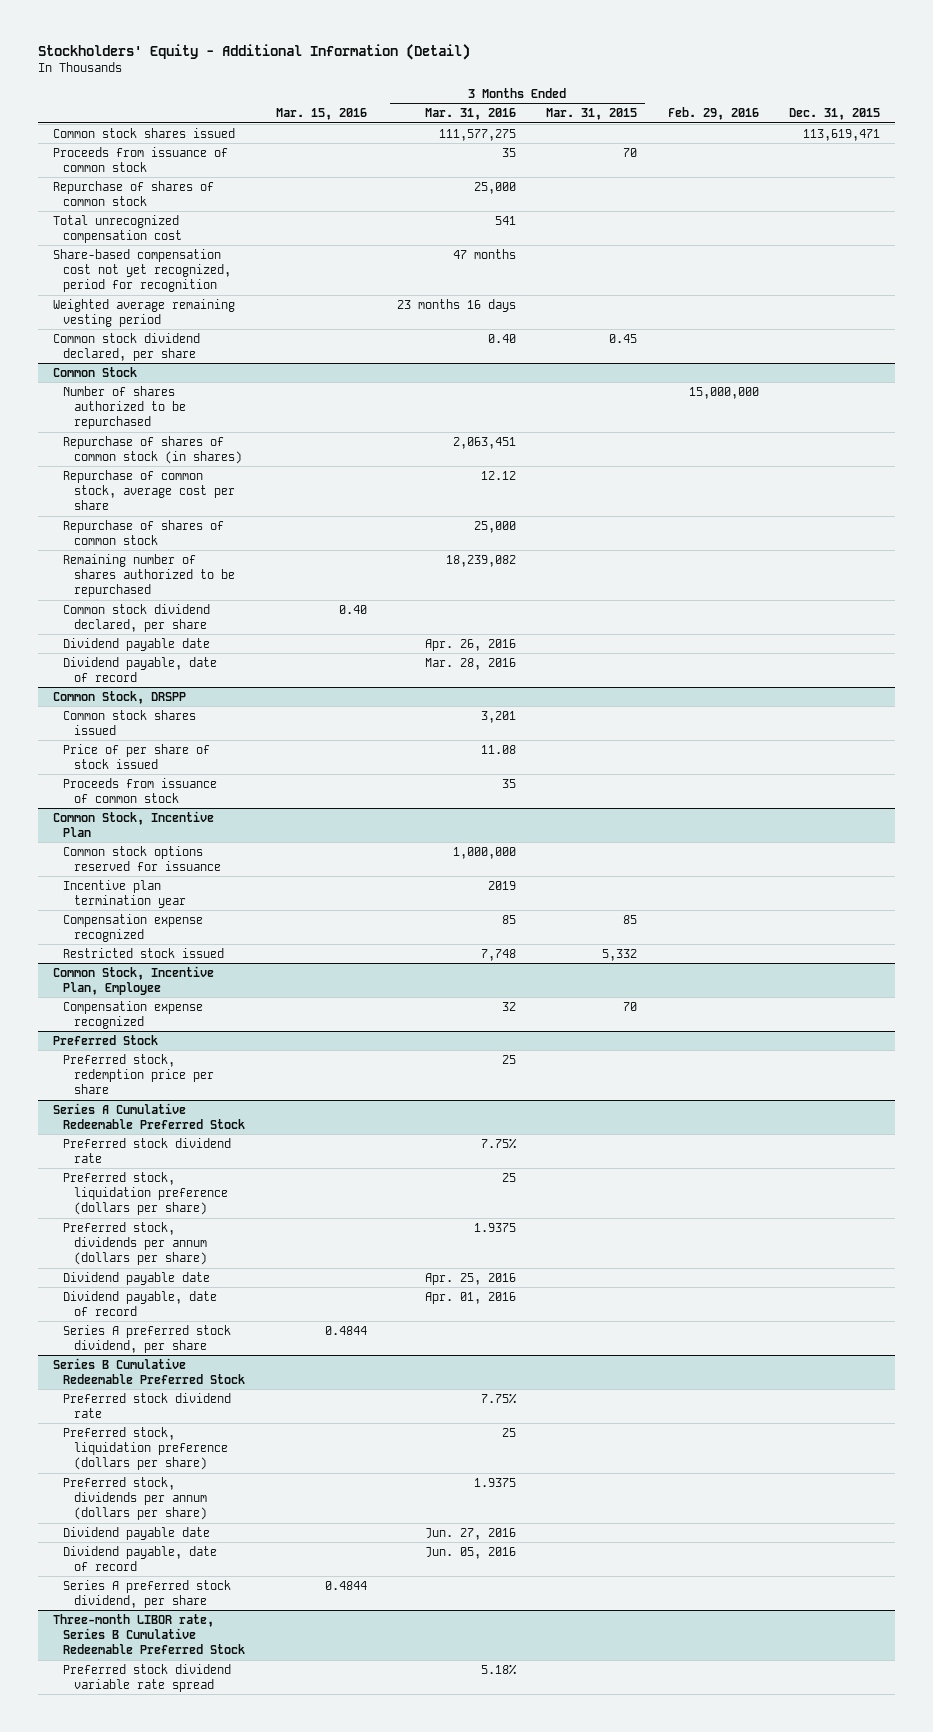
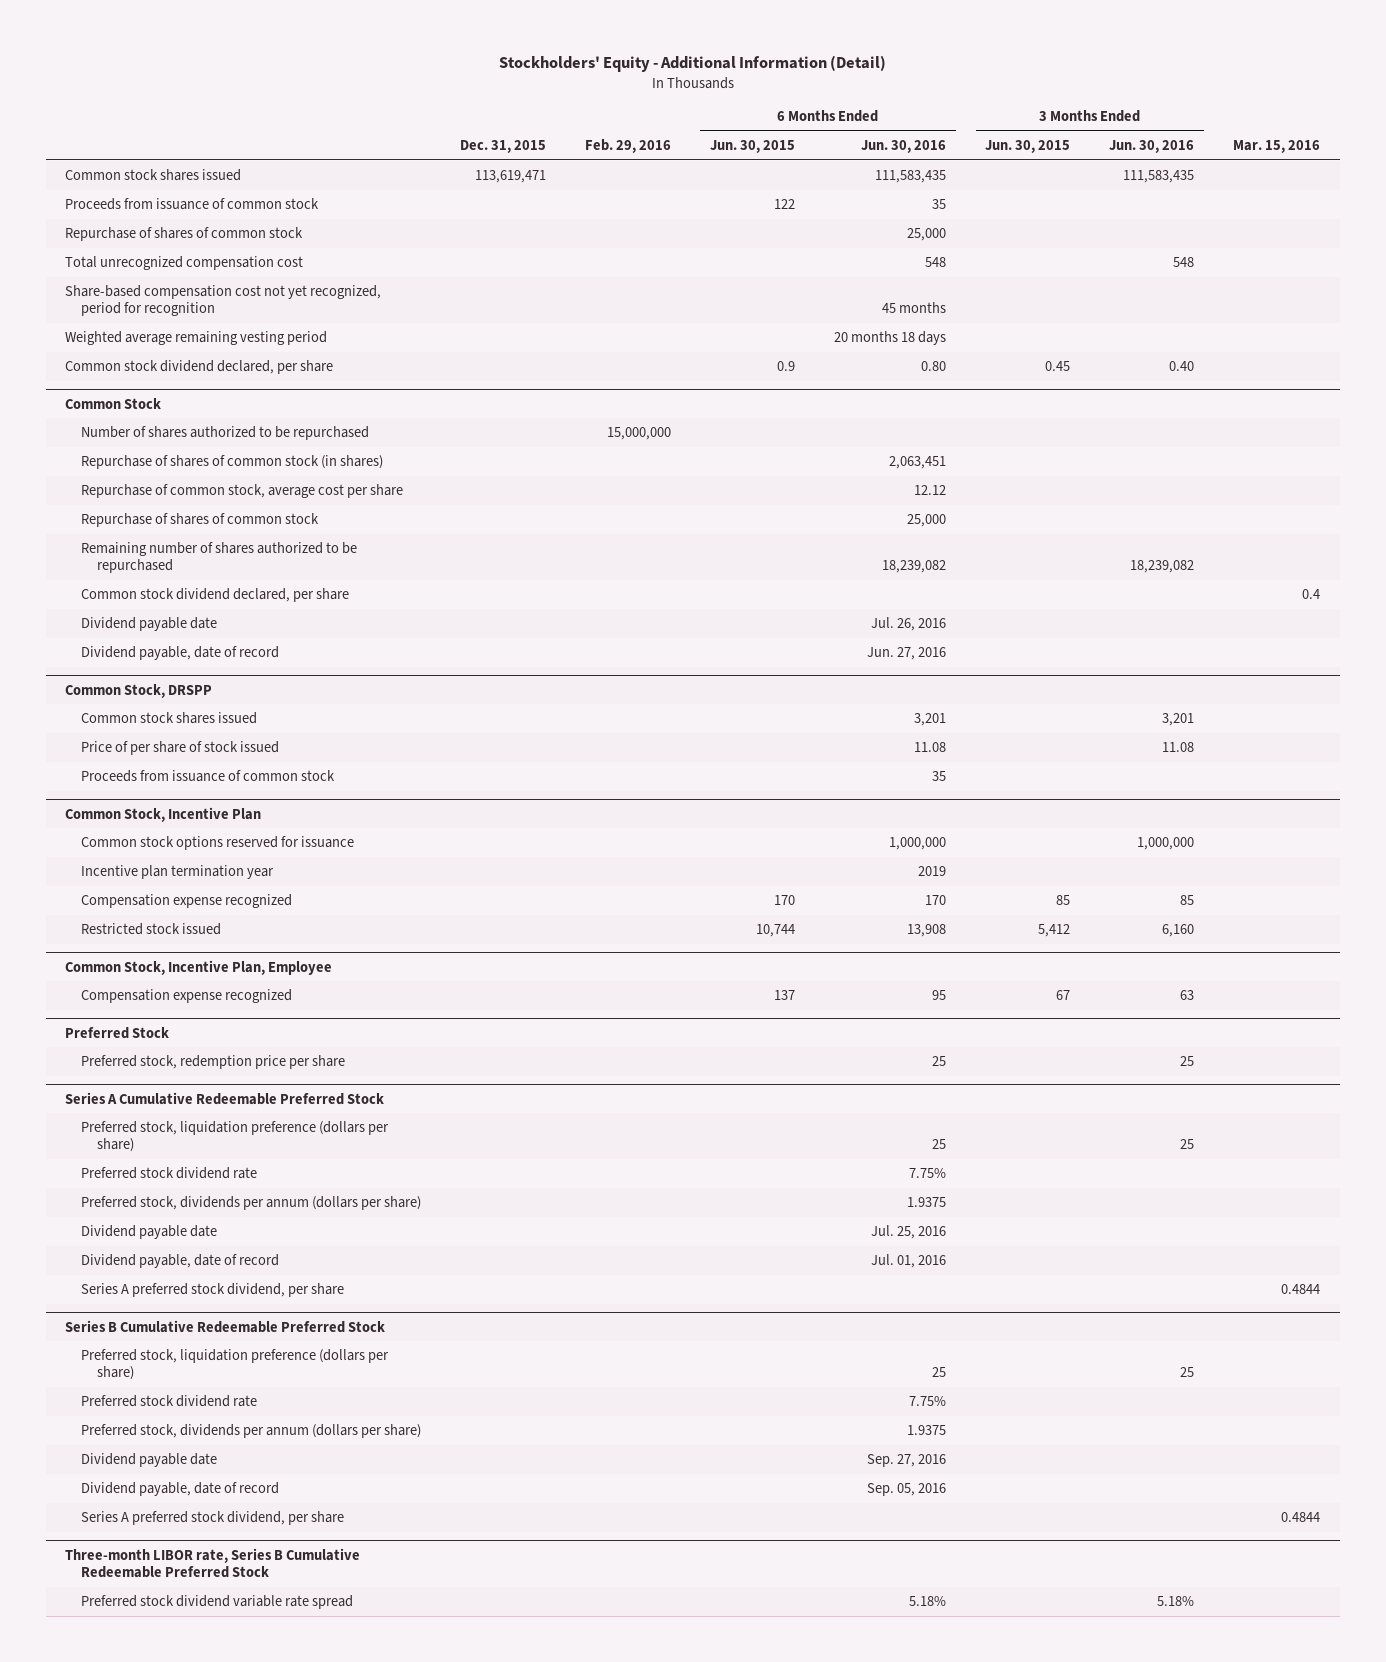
- | Mar. 15, 2016 | 3 Months Ended Mar. 31, 2016 | 3 Months Ended Mar. 31, 2015 | Feb. 29, 2016 | Dec. 31, 2015
+ | Dec. 31, 2015 | Feb. 29, 2016 | 6 Months Ended Jun. 30, 2015 | 6 Months Ended Jun. 30, 2016 | 3 Months Ended Jun. 30, 2015 | 3 Months Ended Jun. 30, 2016 | Mar. 15, 2016
@ Common Stock
- Common stock dividend declared, per share | 0.40 | | | |
+ Common stock dividend declared, per share | | | | | | | 0.4
@ Series A Cumulative Redeemable Preferred Stock
moved down: Preferred stock dividend rate | | | | 7.75% | | |
@ Series B Cumulative Redeemable Preferred Stock
moved down: Preferred stock dividend rate | | | | 7.75% | | |

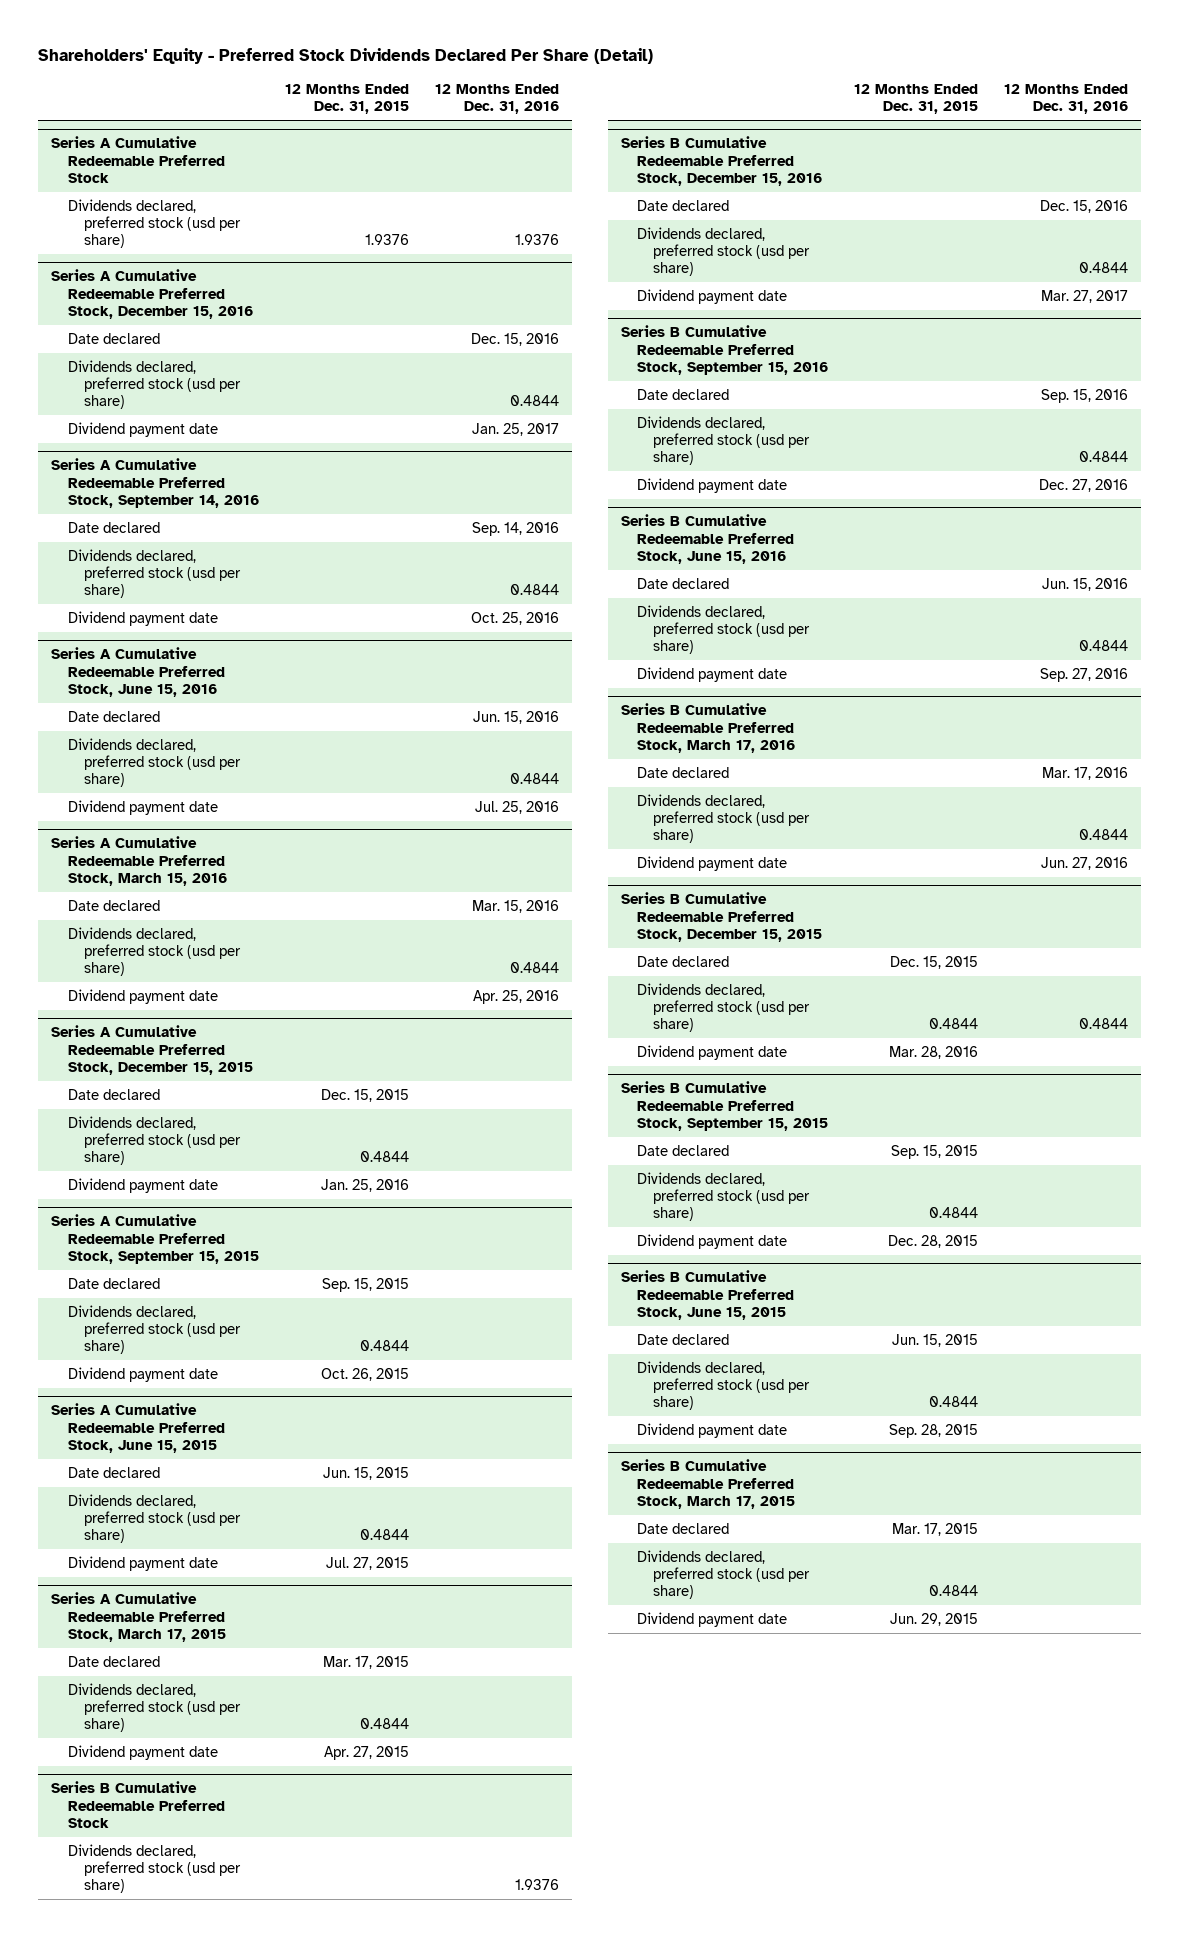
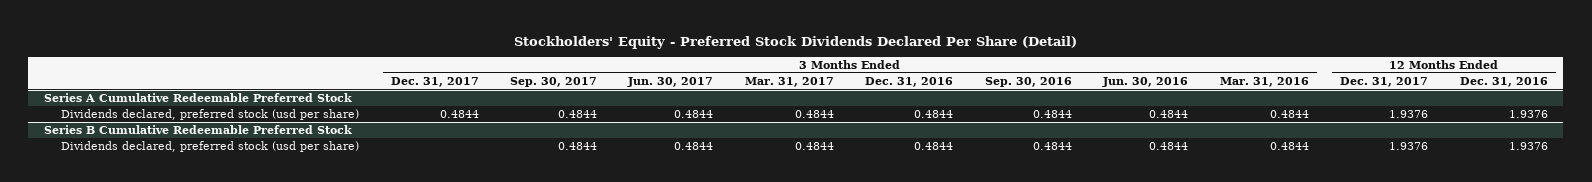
- Shareholders' Equity - Preferred Stock Dividends Declared Per Share (Detail)
+ Stockholders' Equity - Preferred Stock Dividends Declared Per Share (Detail)
- | 12 Months Ended Dec. 31, 2015 | 12 Months Ended Dec. 31, 2016
+ | 3 Months Ended Dec. 31, 2017 | 3 Months Ended Sep. 30, 2017 | 3 Months Ended Jun. 30, 2017 | 3 Months Ended Mar. 31, 2017 | 3 Months Ended Dec. 31, 2016 | 3 Months Ended Sep. 30, 2016 | 3 Months Ended Jun. 30, 2016 | 3 Months Ended Mar. 31, 2016 | 12 Months Ended Dec. 31, 2017 | 12 Months Ended Dec. 31, 2016
- Series A Cumulative Redeemable Preferred Stock, December 15, 2016
- Date declared | | Dec. 15, 2016
- Dividends declared, preferred stock (usd per share) | | 0.4844
- Dividend payment date | | Jan. 25, 2017
- Series A Cumulative Redeemable Preferred Stock, September 14, 2016
- Date declared | | Sep. 14, 2016
- Dividends declared, preferred stock (usd per share) | | 0.4844
- Dividend payment date | | Oct. 25, 2016
- Series A Cumulative Redeemable Preferred Stock, June 15, 2016
- Date declared | | Jun. 15, 2016
- Dividends declared, preferred stock (usd per share) | | 0.4844
- Dividend payment date | | Jul. 25, 2016
- Series A Cumulative Redeemable Preferred Stock, March 15, 2016
- Date declared | | Mar. 15, 2016
- Dividends declared, preferred stock (usd per share) | | 0.4844
- Dividend payment date | | Apr. 25, 2016
- Series A Cumulative Redeemable Preferred Stock, December 15, 2015
- Date declared | Dec. 15, 2015 |
- Dividends declared, preferred stock (usd per share) | 0.4844 |
- Dividend payment date | Jan. 25, 2016 |
- Series A Cumulative Redeemable Preferred Stock, September 15, 2015
- Date declared | Sep. 15, 2015 |
- Dividends declared, preferred stock (usd per share) | 0.4844 |
- Dividend payment date | Oct. 26, 2015 |
- Series A Cumulative Redeemable Preferred Stock, June 15, 2015
- Date declared | Jun. 15, 2015 |
- Dividends declared, preferred stock (usd per share) | 0.4844 |
- Dividend payment date | Jul. 27, 2015 |
- Series A Cumulative Redeemable Preferred Stock, March 17, 2015
- Date declared | Mar. 17, 2015 |
- Dividends declared, preferred stock (usd per share) | 0.4844 |
- Dividend payment date | Apr. 27, 2015 |
- Series B Cumulative Redeemable Preferred Stock, December 15, 2016
- Date declared | | Dec. 15, 2016
- Dividends declared, preferred stock (usd per share) | | 0.4844
- Dividend payment date | | Mar. 27, 2017
- Series B Cumulative Redeemable Preferred Stock, September 15, 2016
- Date declared | | Sep. 15, 2016
- Dividends declared, preferred stock (usd per share) | | 0.4844
- Dividend payment date | | Dec. 27, 2016
- Series B Cumulative Redeemable Preferred Stock, June 15, 2016
- Date declared | | Jun. 15, 2016
- Dividends declared, preferred stock (usd per share) | | 0.4844
- Dividend payment date | | Sep. 27, 2016
- Series B Cumulative Redeemable Preferred Stock, March 17, 2016
- Date declared | | Mar. 17, 2016
- Dividends declared, preferred stock (usd per share) | | 0.4844
- Dividend payment date | | Jun. 27, 2016
- Series B Cumulative Redeemable Preferred Stock, December 15, 2015
- Date declared | Dec. 15, 2015 |
- Dividends declared, preferred stock (usd per share) | 0.4844 | 0.4844
- Dividend payment date | Mar. 28, 2016 |
- Series B Cumulative Redeemable Preferred Stock, September 15, 2015
- Date declared | Sep. 15, 2015 |
- Dividends declared, preferred stock (usd per share) | 0.4844 |
- Dividend payment date | Dec. 28, 2015 |
- Series B Cumulative Redeemable Preferred Stock, June 15, 2015
- Date declared | Jun. 15, 2015 |
- Dividends declared, preferred stock (usd per share) | 0.4844 |
- Dividend payment date | Sep. 28, 2015 |
- Series B Cumulative Redeemable Preferred Stock, March 17, 2015
- Date declared | Mar. 17, 2015 |
- Dividends declared, preferred stock (usd per share) | 0.4844 |
- Dividend payment date | Jun. 29, 2015 |

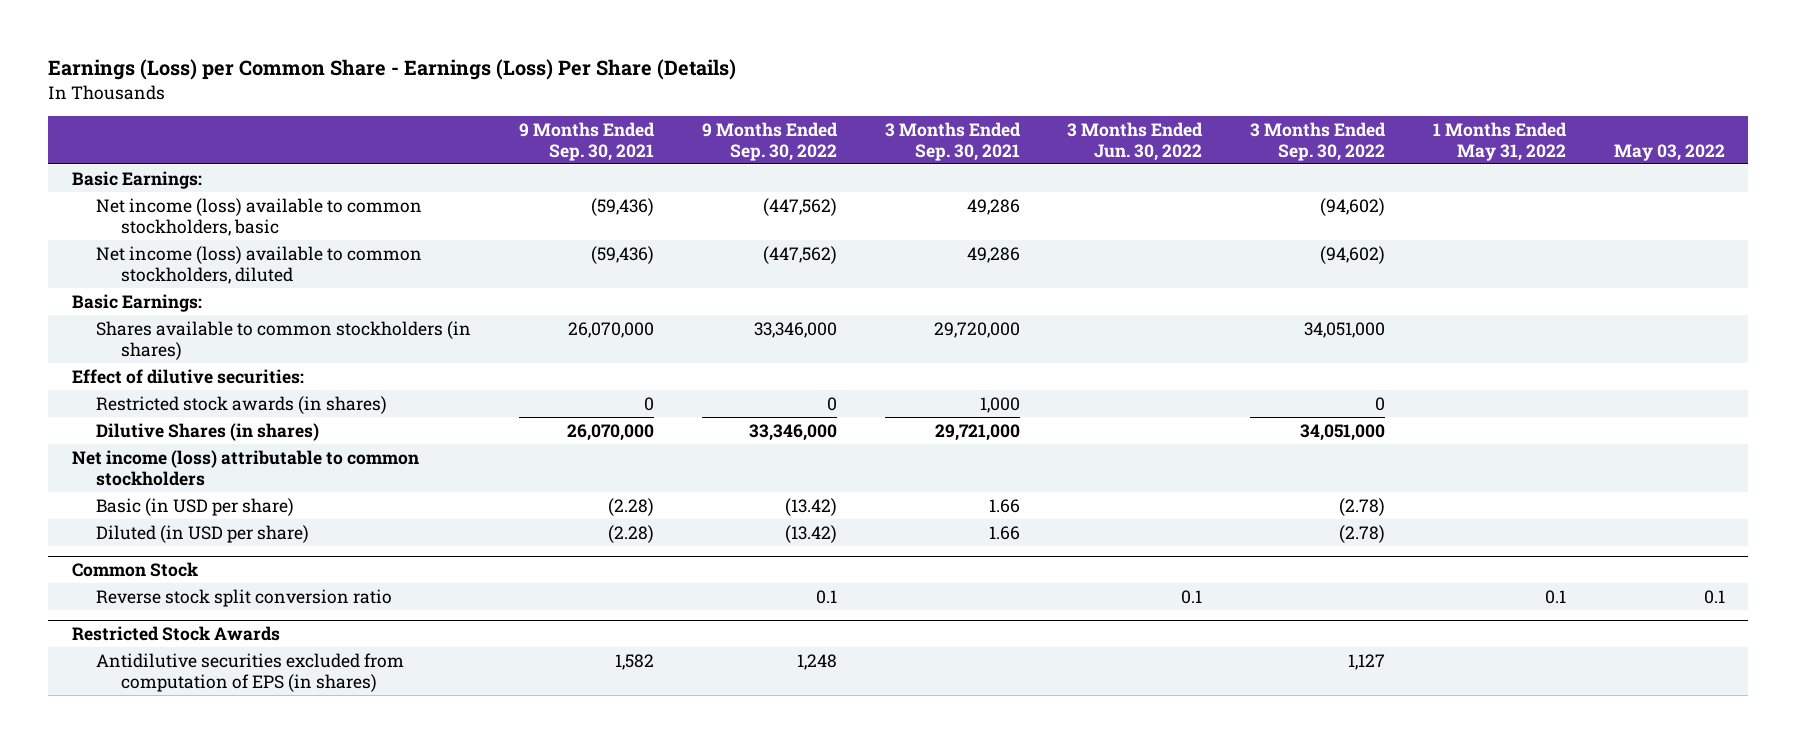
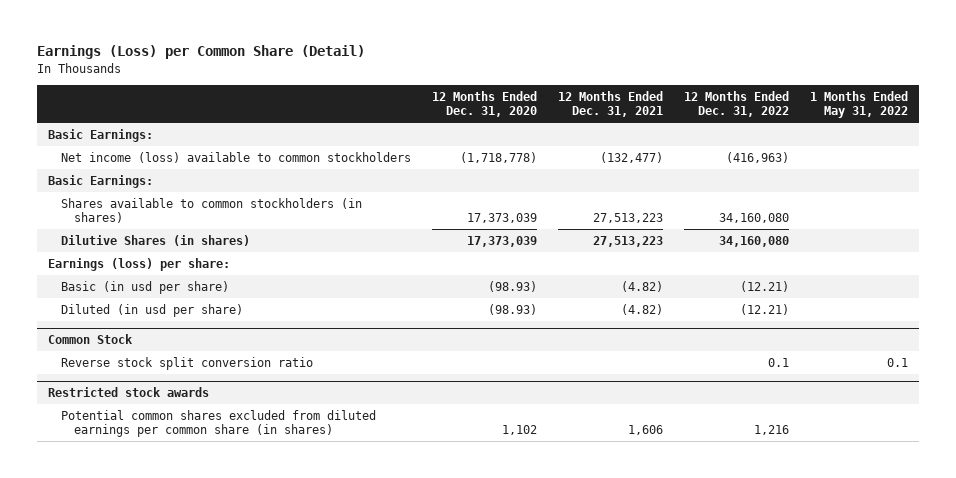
- Earnings (Loss) per Common Share - Earnings (Loss) Per Share (Details)
+ Earnings (Loss) per Common Share (Detail)
- | 9 Months Ended Sep. 30, 2021 | 9 Months Ended Sep. 30, 2022 | 3 Months Ended Sep. 30, 2021 | 3 Months Ended Jun. 30, 2022 | 3 Months Ended Sep. 30, 2022 | 1 Months Ended May 31, 2022 | May 03, 2022
+ | 12 Months Ended Dec. 31, 2020 | 12 Months Ended Dec. 31, 2021 | 12 Months Ended Dec. 31, 2022 | 1 Months Ended May 31, 2022
- Net income (loss) available to common stockholders, basic | (59,436) | (447,562) | 49,286 | | (94,602) | |
- Net income (loss) available to common stockholders, diluted | (59,436) | (447,562) | 49,286 | | (94,602) | |
+ Net income (loss) available to common stockholders | (1,718,778) | (132,477) | (416,963) |
- Effect of dilutive securities:
- Restricted stock awards (in shares) | 0 | 0 | 1,000 | | 0 | |
- Net income (loss) attributable to common stockholders
- Basic (in USD per share) | (2.28) | (13.42) | 1.66 | | (2.78) | |
- Diluted (in USD per share) | (2.28) | (13.42) | 1.66 | | (2.78) | |
+ Earnings (loss) per share:
+ Basic (in usd per share) | (98.93) | (4.82) | (12.21) |
+ Diluted (in usd per share) | (98.93) | (4.82) | (12.21) |
- Restricted Stock Awards
- Antidilutive securities excluded from computation of EPS (in shares) | 1,582 | 1,248 | | | 1,127 | |
+ Restricted stock awards
+ Potential common shares excluded from diluted earnings per common share (in shares) | 1,102 | 1,606 | 1,216 |

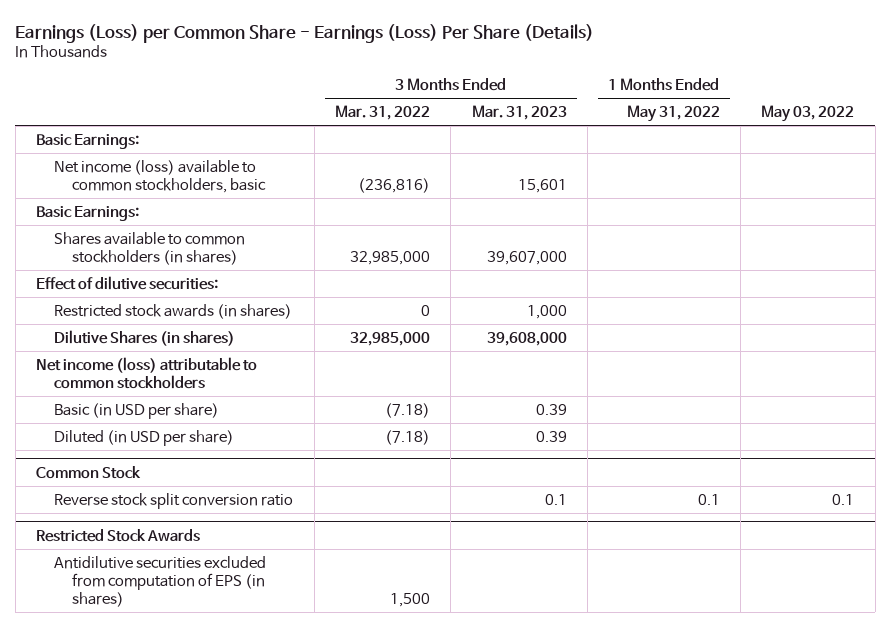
- Earnings (Loss) per Common Share (Detail)
+ Earnings (Loss) per Common Share - Earnings (Loss) Per Share (Details)
- | 12 Months Ended Dec. 31, 2020 | 12 Months Ended Dec. 31, 2021 | 12 Months Ended Dec. 31, 2022 | 1 Months Ended May 31, 2022
+ | 3 Months Ended Mar. 31, 2022 | 3 Months Ended Mar. 31, 2023 | 1 Months Ended May 31, 2022 | May 03, 2022
- Net income (loss) available to common stockholders | (1,718,778) | (132,477) | (416,963) |
+ Net income (loss) available to common stockholders, basic | (236,816) | 15,601 | |
+ Effect of dilutive securities:
+ Restricted stock awards (in shares) | 0 | 1,000 | |
- Earnings (loss) per share:
- Basic (in usd per share) | (98.93) | (4.82) | (12.21) |
- Diluted (in usd per share) | (98.93) | (4.82) | (12.21) |
+ Net income (loss) attributable to common stockholders
+ Basic (in USD per share) | (7.18) | 0.39 | |
+ Diluted (in USD per share) | (7.18) | 0.39 | |
- Restricted stock awards
- Potential common shares excluded from diluted earnings per common share (in shares) | 1,102 | 1,606 | 1,216 |
+ Restricted Stock Awards
+ Antidilutive securities excluded from computation of EPS (in shares) | 1,500 | | |

